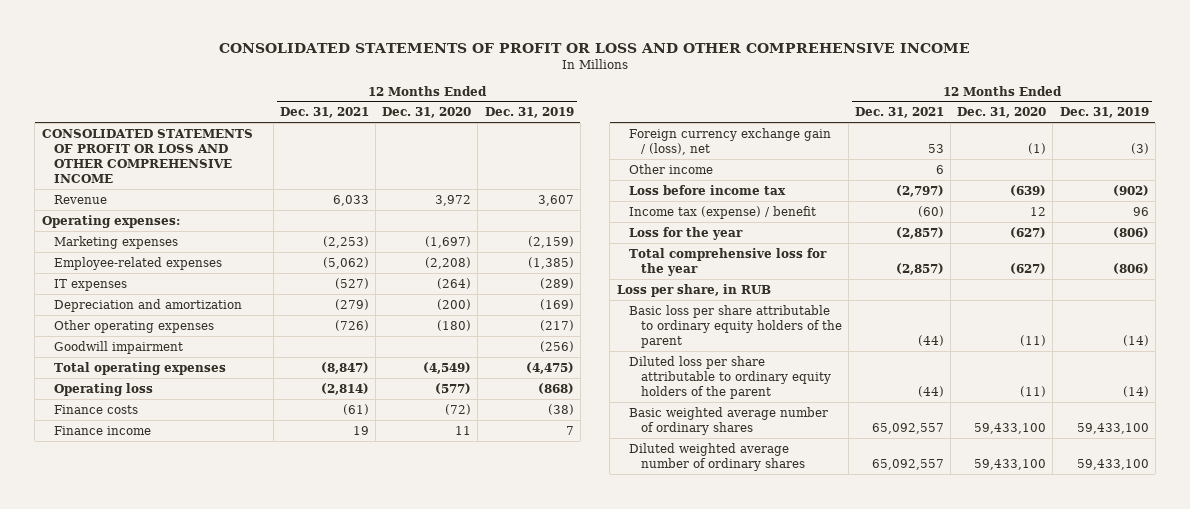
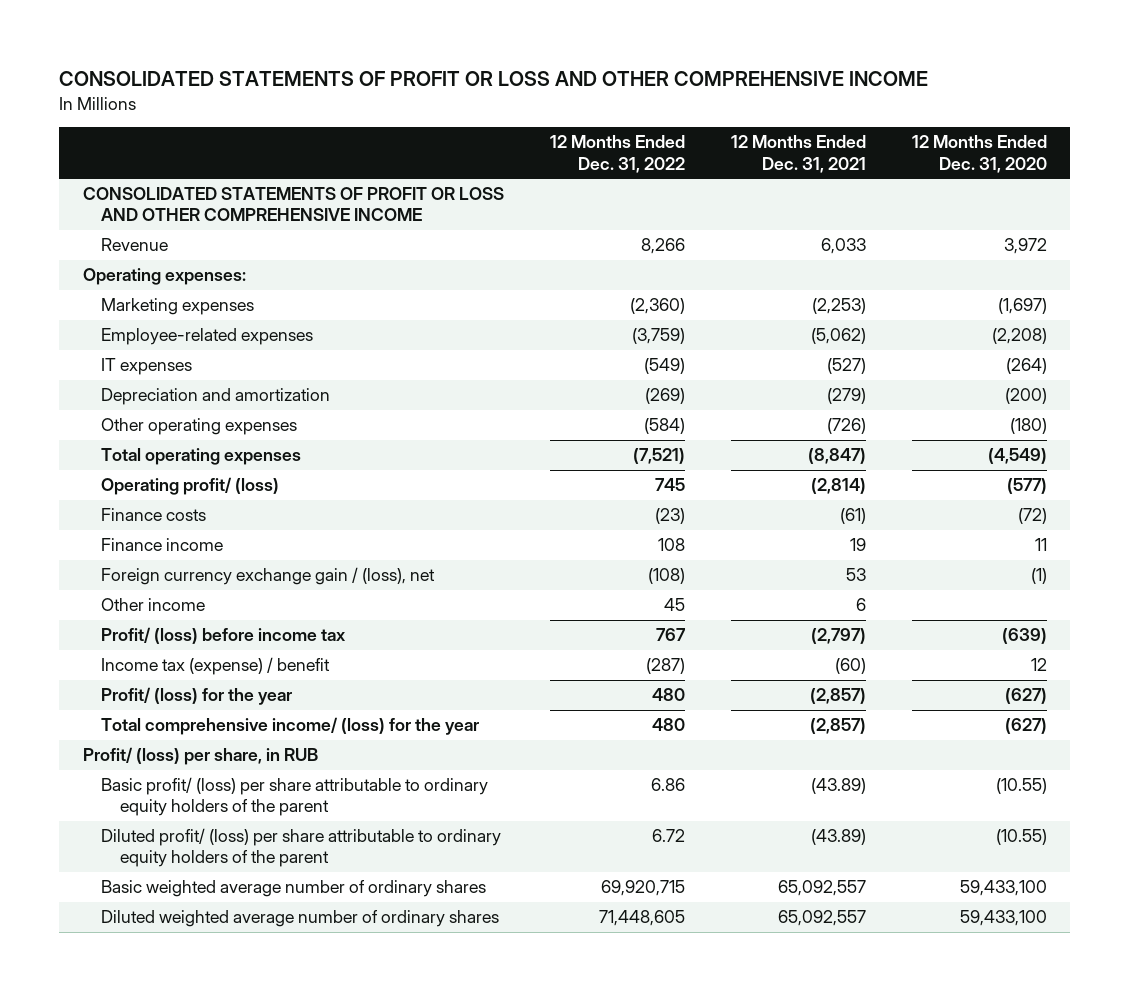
- | 12 Months Ended Dec. 31, 2021 | 12 Months Ended Dec. 31, 2020 | 12 Months Ended Dec. 31, 2019
+ | 12 Months Ended Dec. 31, 2022 | 12 Months Ended Dec. 31, 2021 | 12 Months Ended Dec. 31, 2020
- Goodwill impairment | | | (256)
- Operating loss | (2,814) | (577) | (868)
+ Operating profit/ (loss) | 745 | (2,814) | (577)
- Loss before income tax | (2,797) | (639) | (902)
+ Profit/ (loss) before income tax | 767 | (2,797) | (639)
- Loss for the year | (2,857) | (627) | (806)
- Total comprehensive loss for the year | (2,857) | (627) | (806)
- Loss per share, in RUB
- Basic loss per share attributable to ordinary equity holders of the parent | (44) | (11) | (14)
- Diluted loss per share attributable to ordinary equity holders of the parent | (44) | (11) | (14)
+ Profit/ (loss) for the year | 480 | (2,857) | (627)
+ Total comprehensive income/ (loss) for the year | 480 | (2,857) | (627)
+ Profit/ (loss) per share, in RUB
+ Basic profit/ (loss) per share attributable to ordinary equity holders of the parent | 6.86 | (43.89) | (10.55)
+ Diluted profit/ (loss) per share attributable to ordinary equity holders of the parent | 6.72 | (43.89) | (10.55)

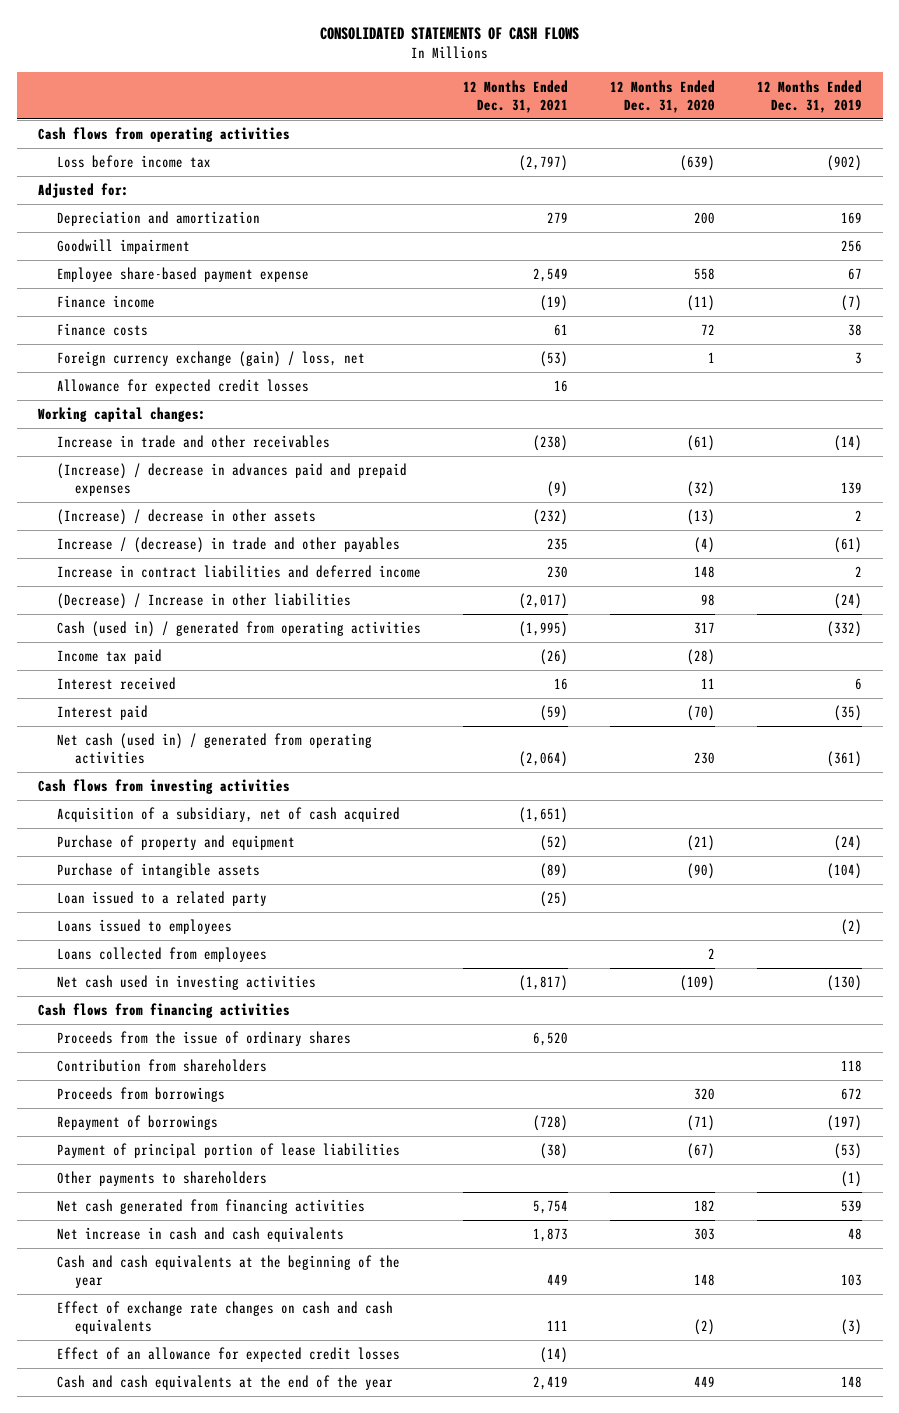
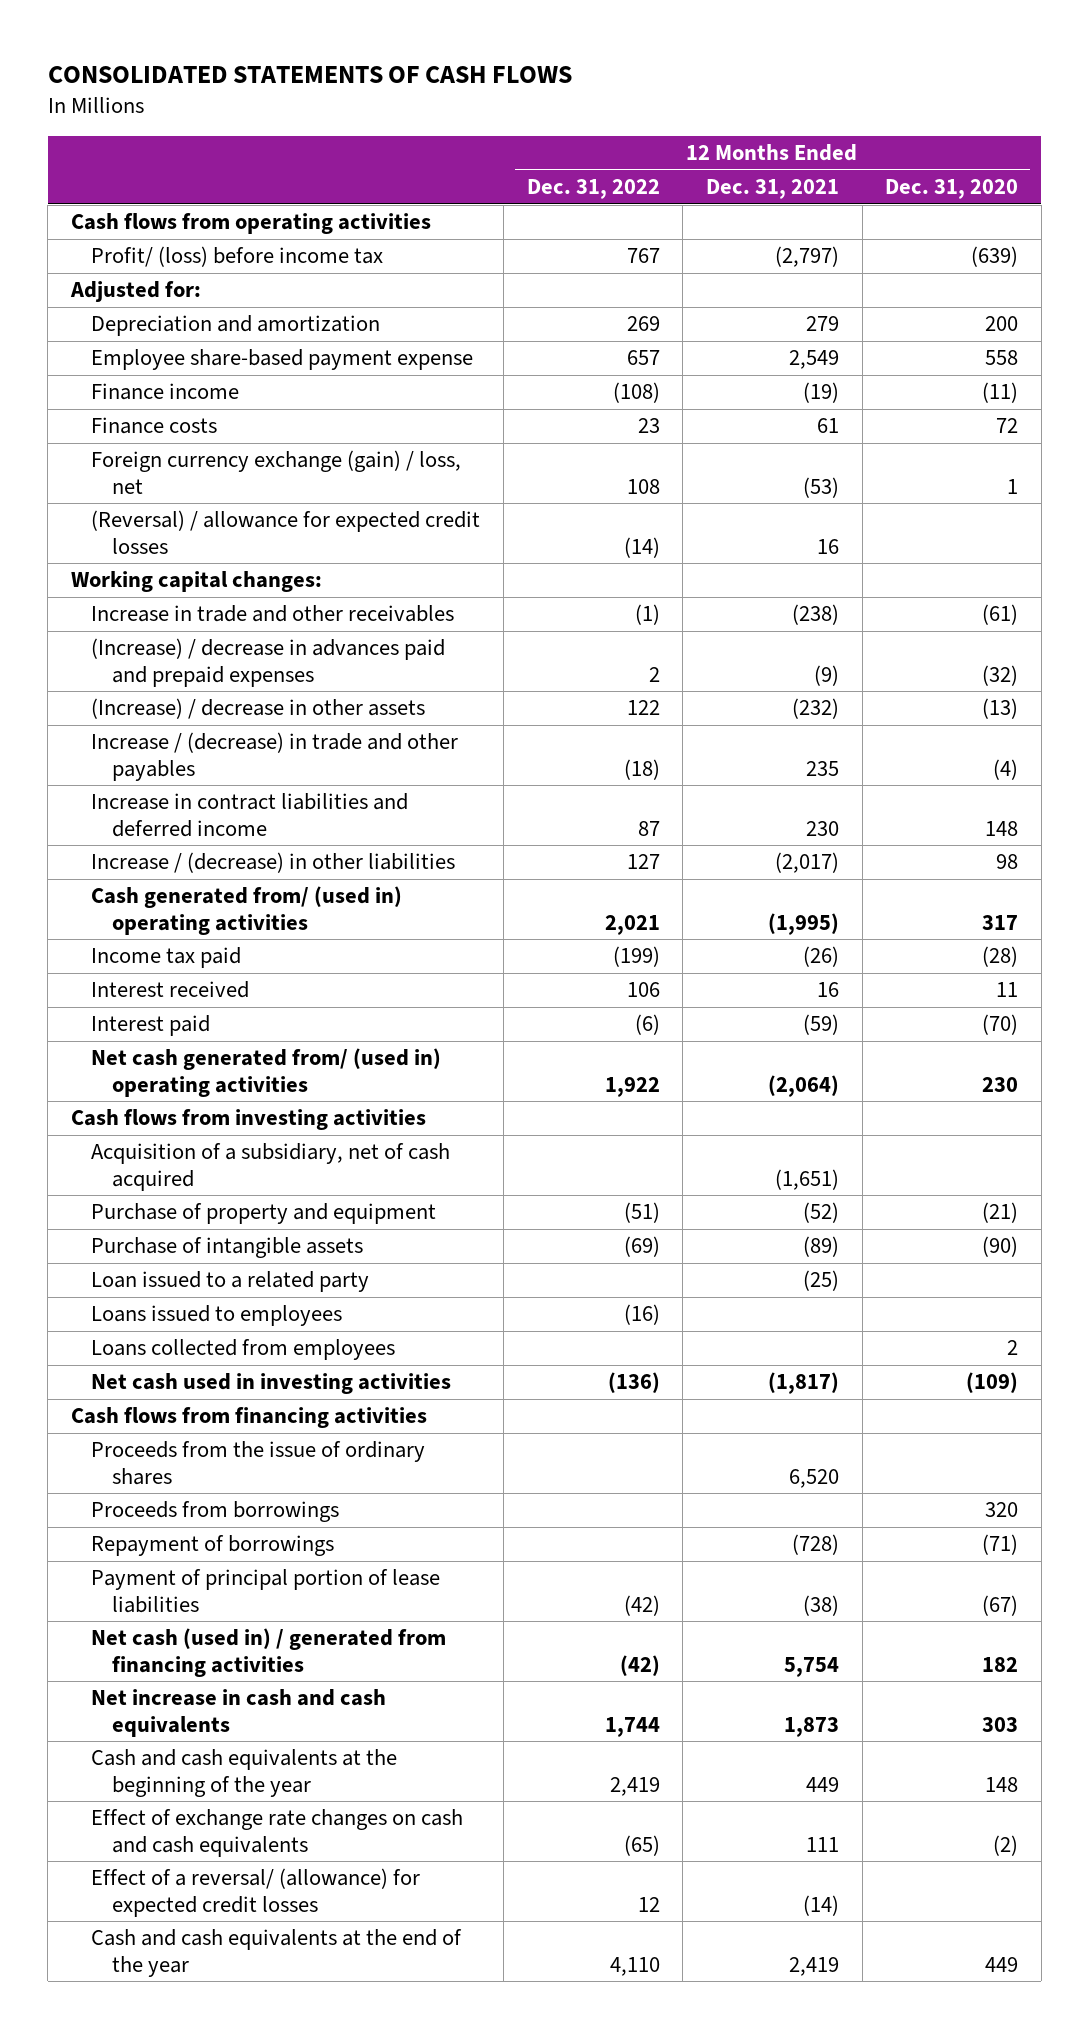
- | 12 Months Ended Dec. 31, 2021 | 12 Months Ended Dec. 31, 2020 | 12 Months Ended Dec. 31, 2019
+ | 12 Months Ended Dec. 31, 2022 | 12 Months Ended Dec. 31, 2021 | 12 Months Ended Dec. 31, 2020
- Loss before income tax | (2,797) | (639) | (902)
+ Profit/ (loss) before income tax | 767 | (2,797) | (639)
- Goodwill impairment | | | 256
- Allowance for expected credit losses | 16 | |
+ (Reversal) / allowance for expected credit losses | (14) | 16 |
- (Decrease) / Increase in other liabilities | (2,017) | 98 | (24)
- Cash (used in) / generated from operating activities | (1,995) | 317 | (332)
+ Increase / (decrease) in other liabilities | 127 | (2,017) | 98
+ Cash generated from/ (used in) operating activities | 2,021 | (1,995) | 317
- Net cash (used in) / generated from operating activities | (2,064) | 230 | (361)
+ Net cash generated from/ (used in) operating activities | 1,922 | (2,064) | 230
- Contribution from shareholders | | | 118
- Other payments to shareholders | | | (1)
- Net cash generated from financing activities | 5,754 | 182 | 539
+ Net cash (used in) / generated from financing activities | (42) | 5,754 | 182
- Effect of an allowance for expected credit losses | (14) | |
+ Effect of a reversal/ (allowance) for expected credit losses | 12 | (14) |

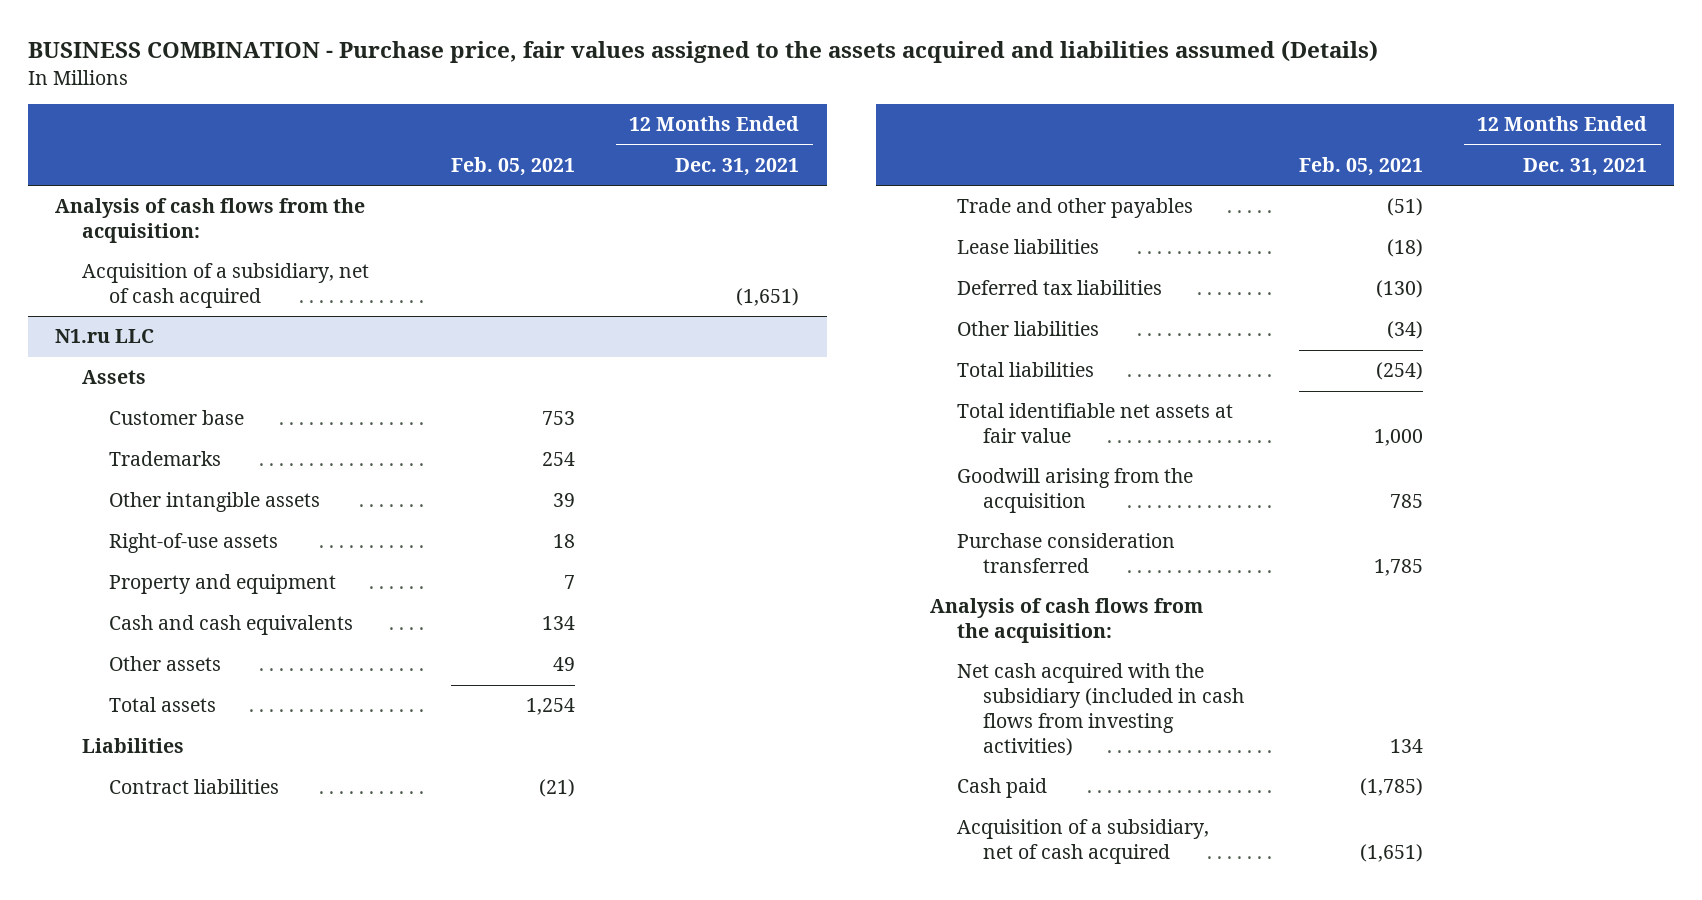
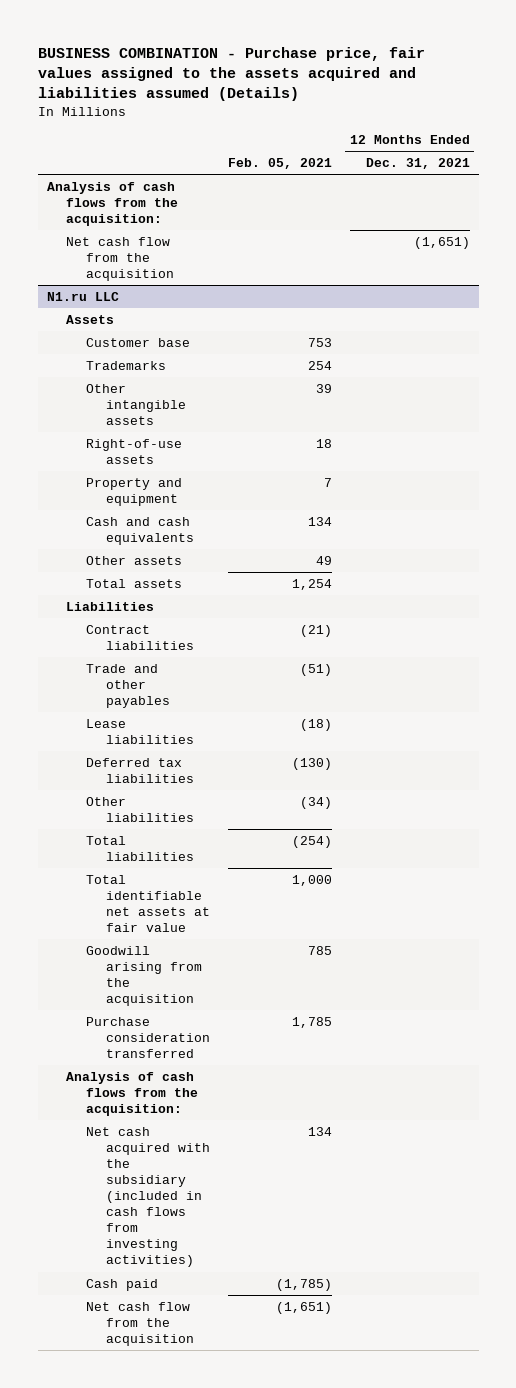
- Acquisition of a subsidiary, net of cash acquired | | (1,651)
+ Net cash flow from the acquisition | | (1,651)
@ N1.ru LLC
- Acquisition of a subsidiary, net of cash acquired | (1,651) |
+ Net cash flow from the acquisition | (1,651) |

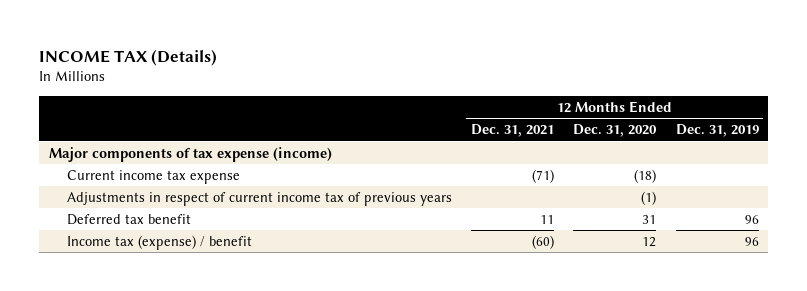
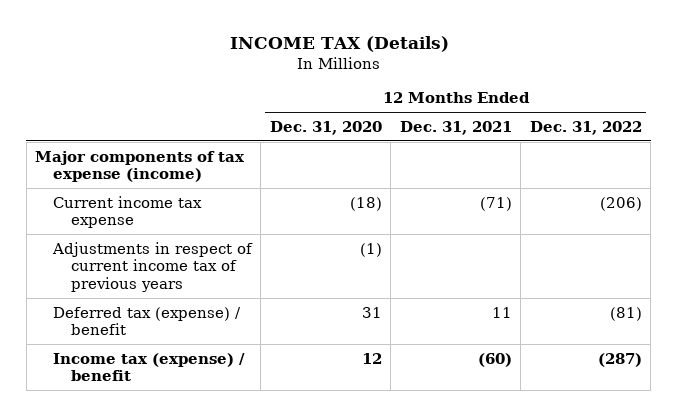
- | 12 Months Ended Dec. 31, 2021 | 12 Months Ended Dec. 31, 2020 | 12 Months Ended Dec. 31, 2019
+ | 12 Months Ended Dec. 31, 2020 | 12 Months Ended Dec. 31, 2021 | 12 Months Ended Dec. 31, 2022
- Deferred tax benefit | 11 | 31 | 96
+ Deferred tax (expense) / benefit | 31 | 11 | (81)

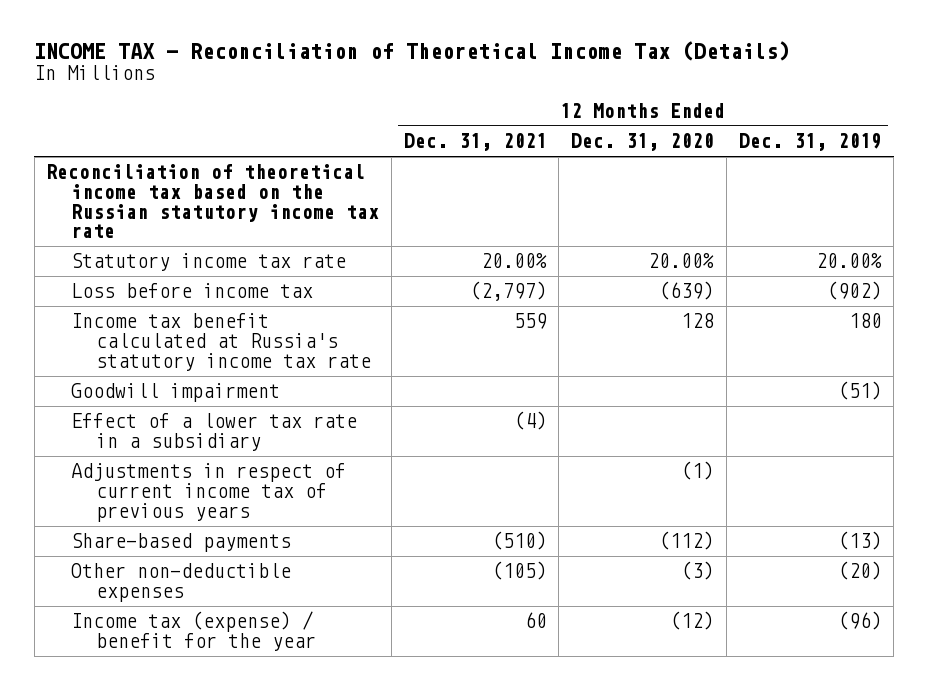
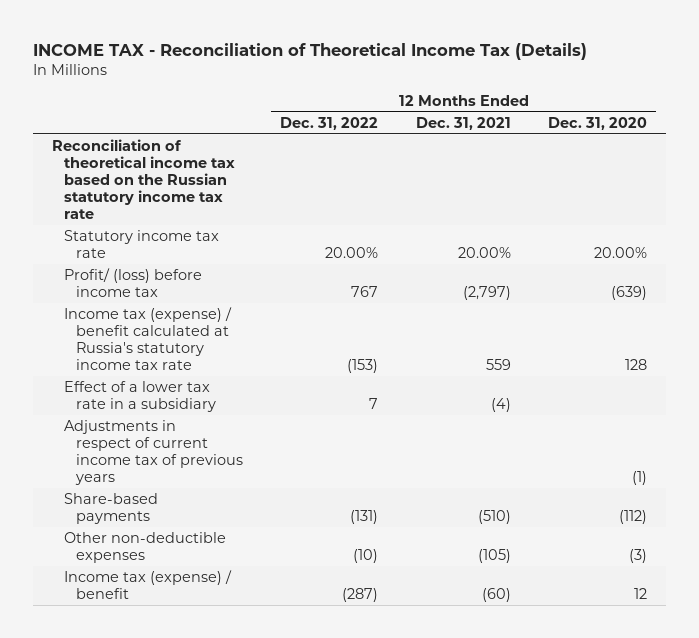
- | 12 Months Ended Dec. 31, 2021 | 12 Months Ended Dec. 31, 2020 | 12 Months Ended Dec. 31, 2019
+ | 12 Months Ended Dec. 31, 2022 | 12 Months Ended Dec. 31, 2021 | 12 Months Ended Dec. 31, 2020
- Loss before income tax | (2,797) | (639) | (902)
- Income tax benefit calculated at Russia's statutory income tax rate | 559 | 128 | 180
- Goodwill impairment | | | (51)
+ Profit/ (loss) before income tax | 767 | (2,797) | (639)
+ Income tax (expense) / benefit calculated at Russia's statutory income tax rate | (153) | 559 | 128
- Income tax (expense) / benefit for the year | 60 | (12) | (96)
+ Income tax (expense) / benefit | (287) | (60) | 12

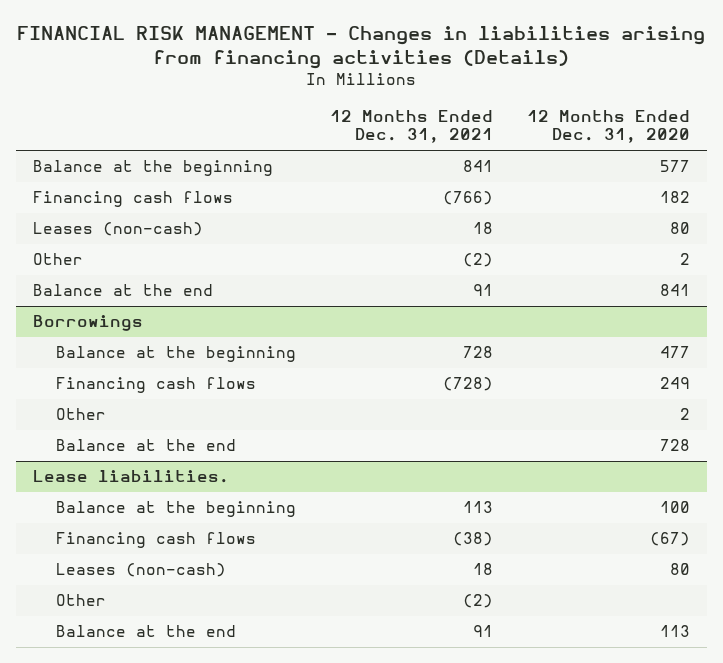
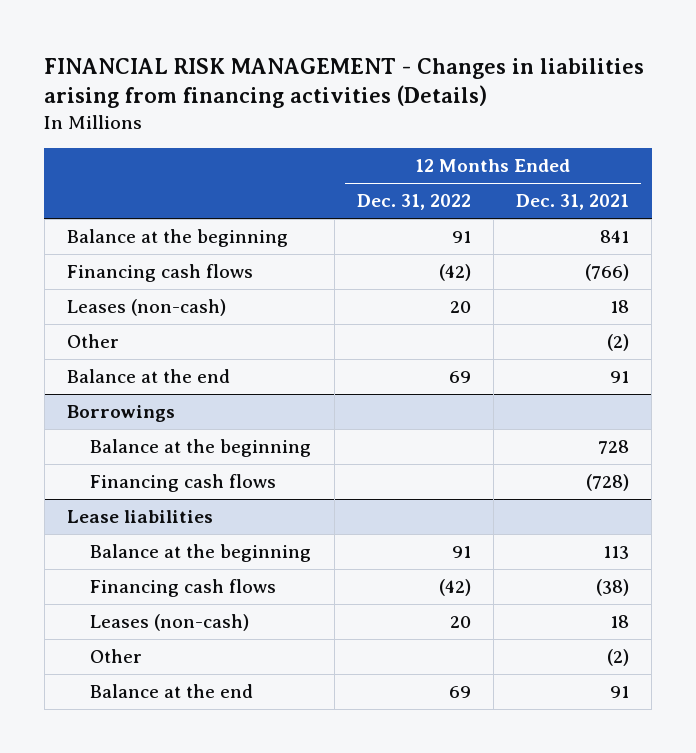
- | 12 Months Ended Dec. 31, 2021 | 12 Months Ended Dec. 31, 2020
+ | 12 Months Ended Dec. 31, 2022 | 12 Months Ended Dec. 31, 2021
@ Borrowings
- Other | | 2
- Balance at the end | | 728
- Lease liabilities.
+ Lease liabilities

